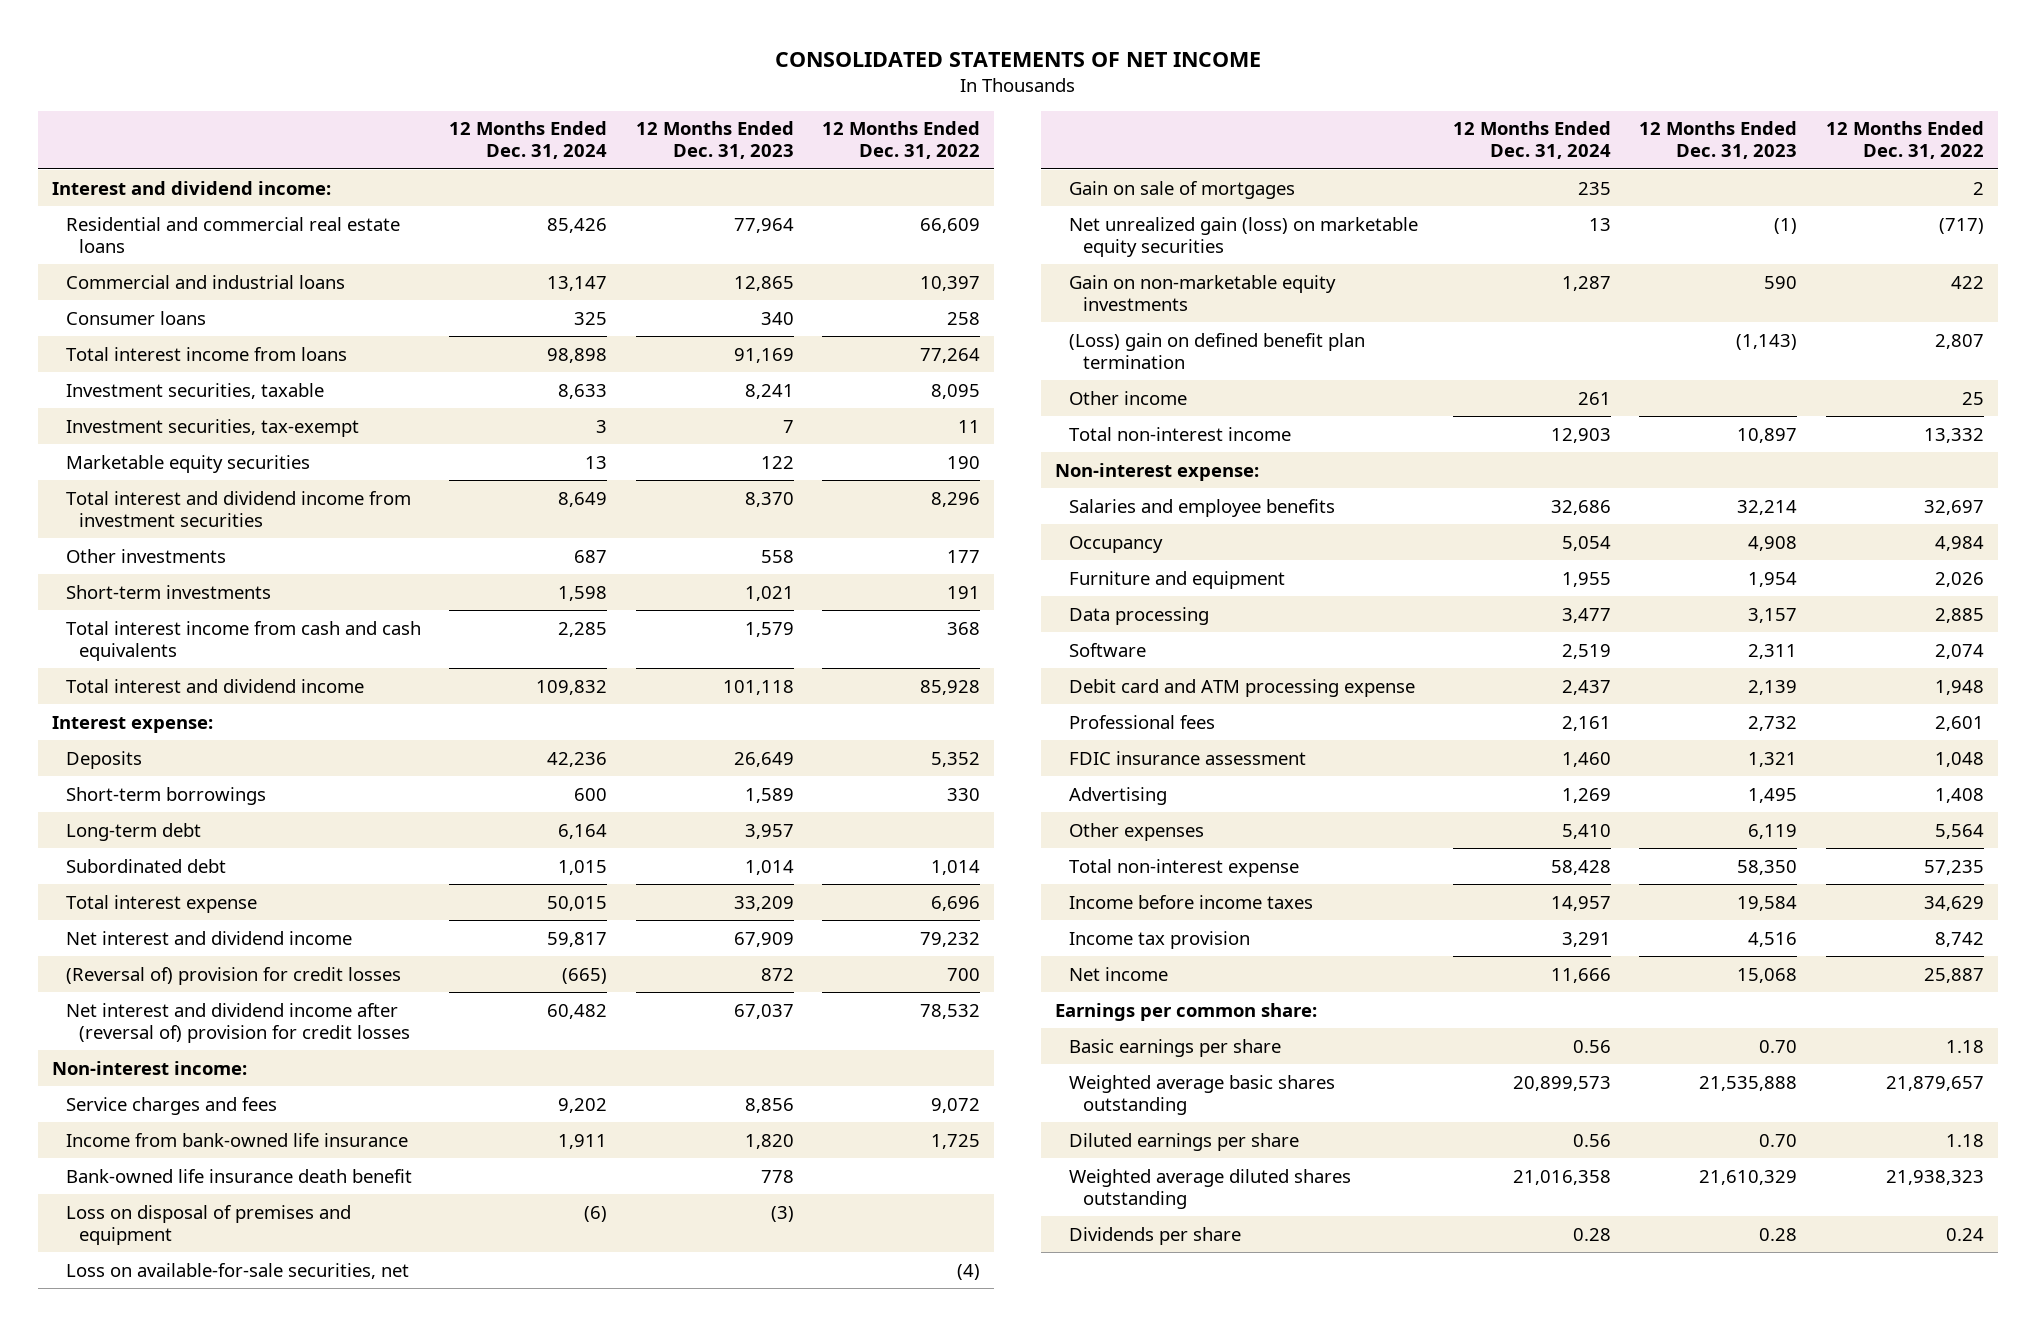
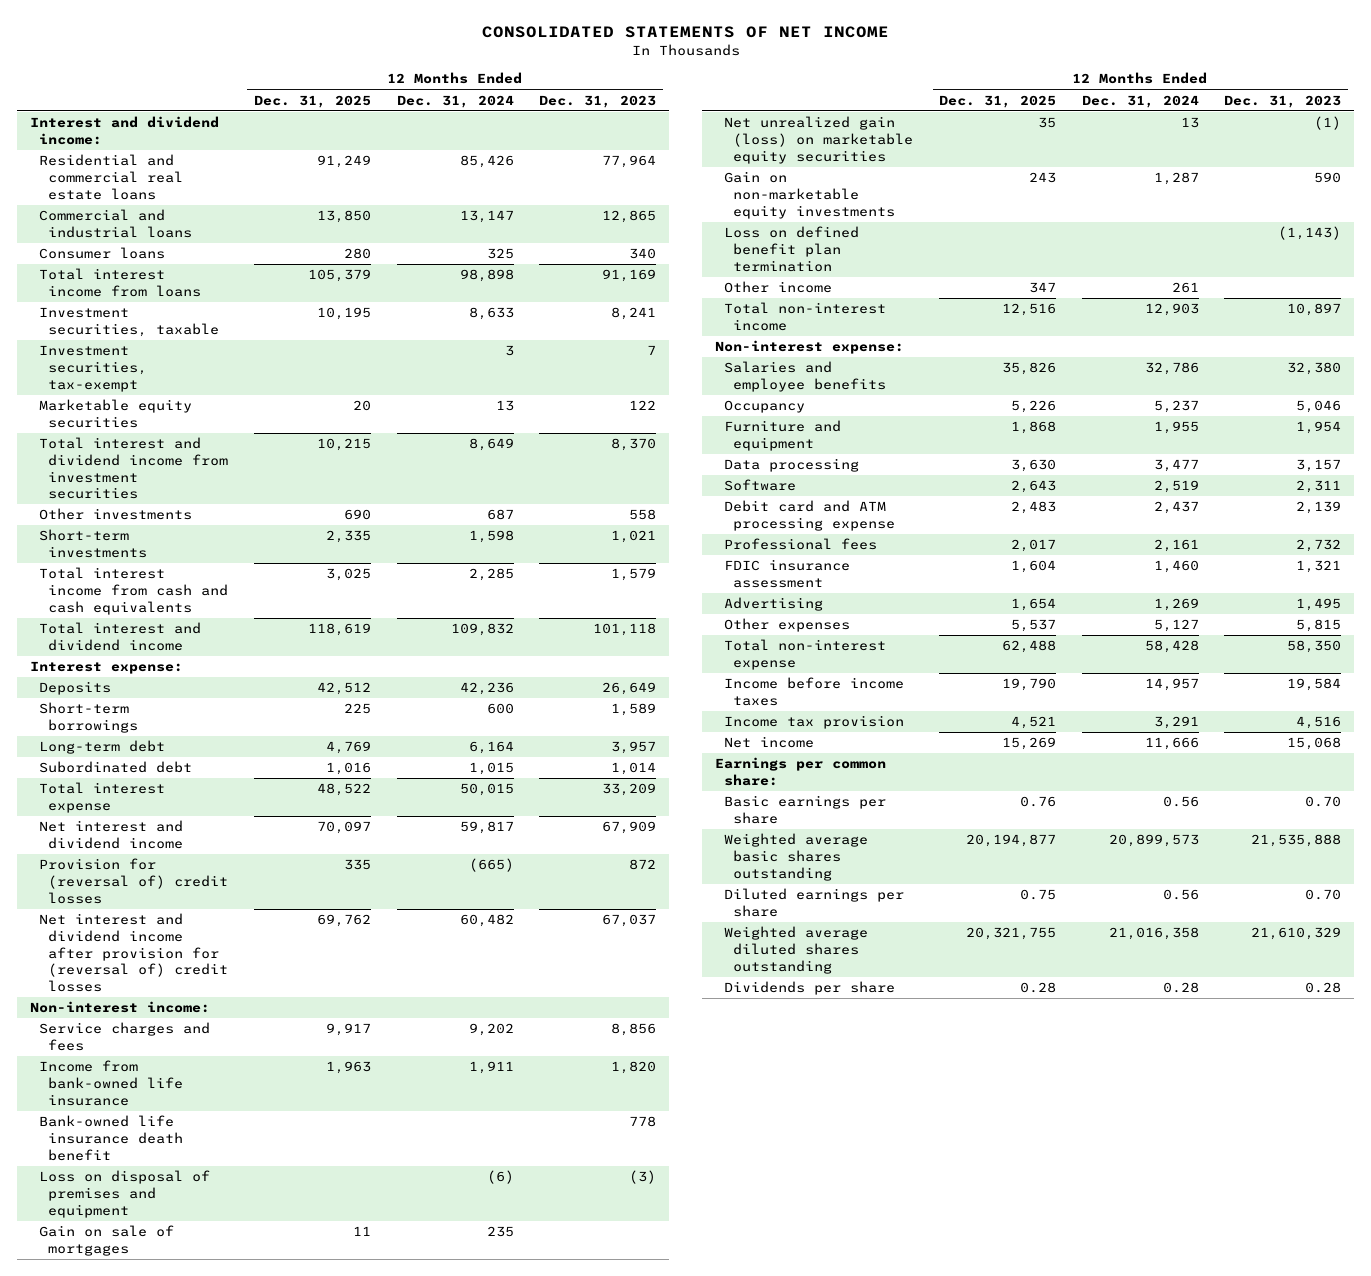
- | 12 Months Ended Dec. 31, 2024 | 12 Months Ended Dec. 31, 2023 | 12 Months Ended Dec. 31, 2022
+ | 12 Months Ended Dec. 31, 2025 | 12 Months Ended Dec. 31, 2024 | 12 Months Ended Dec. 31, 2023
- (Reversal of) provision for credit losses | (665) | 872 | 700
- Net interest and dividend income after (reversal of) provision for credit losses | 60,482 | 67,037 | 78,532
+ Provision for (reversal of) credit losses | 335 | (665) | 872
+ Net interest and dividend income after provision for (reversal of) credit losses | 69,762 | 60,482 | 67,037
- Loss on available-for-sale securities, net | | | (4)
- (Loss) gain on defined benefit plan termination | | (1,143) | 2,807
+ Loss on defined benefit plan termination | | | (1,143)
- Salaries and employee benefits | 32,686 | 32,214 | 32,697
- Occupancy | 5,054 | 4,908 | 4,984
+ Salaries and employee benefits | 35,826 | 32,786 | 32,380
+ Occupancy | 5,226 | 5,237 | 5,046
- Other expenses | 5,410 | 6,119 | 5,564
+ Other expenses | 5,537 | 5,127 | 5,815

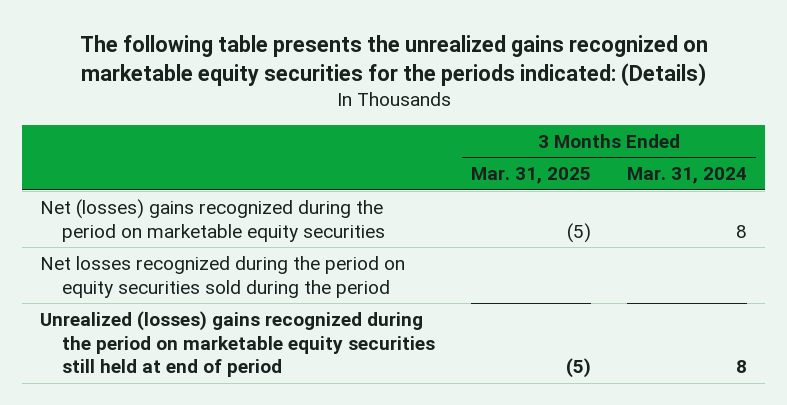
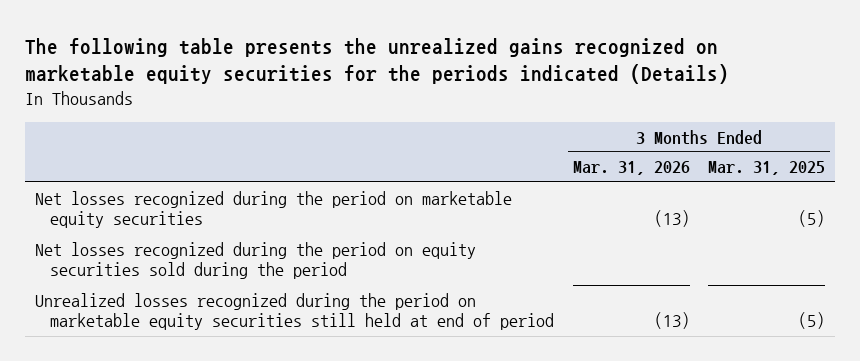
- The following table presents the unrealized gains recognized on marketable equity securities for the periods indicated: (Details)
+ The following table presents the unrealized gains recognized on marketable equity securities for the periods indicated (Details)
- | 3 Months Ended Mar. 31, 2025 | 3 Months Ended Mar. 31, 2024
+ | 3 Months Ended Mar. 31, 2026 | 3 Months Ended Mar. 31, 2025
- Net (losses) gains recognized during the period on marketable equity securities | (5) | 8
+ Net losses recognized during the period on marketable equity securities | (13) | (5)
- Unrealized (losses) gains recognized during the period on marketable equity securities still held at end of period | (5) | 8
+ Unrealized losses recognized during the period on marketable equity securities still held at end of period | (13) | (5)

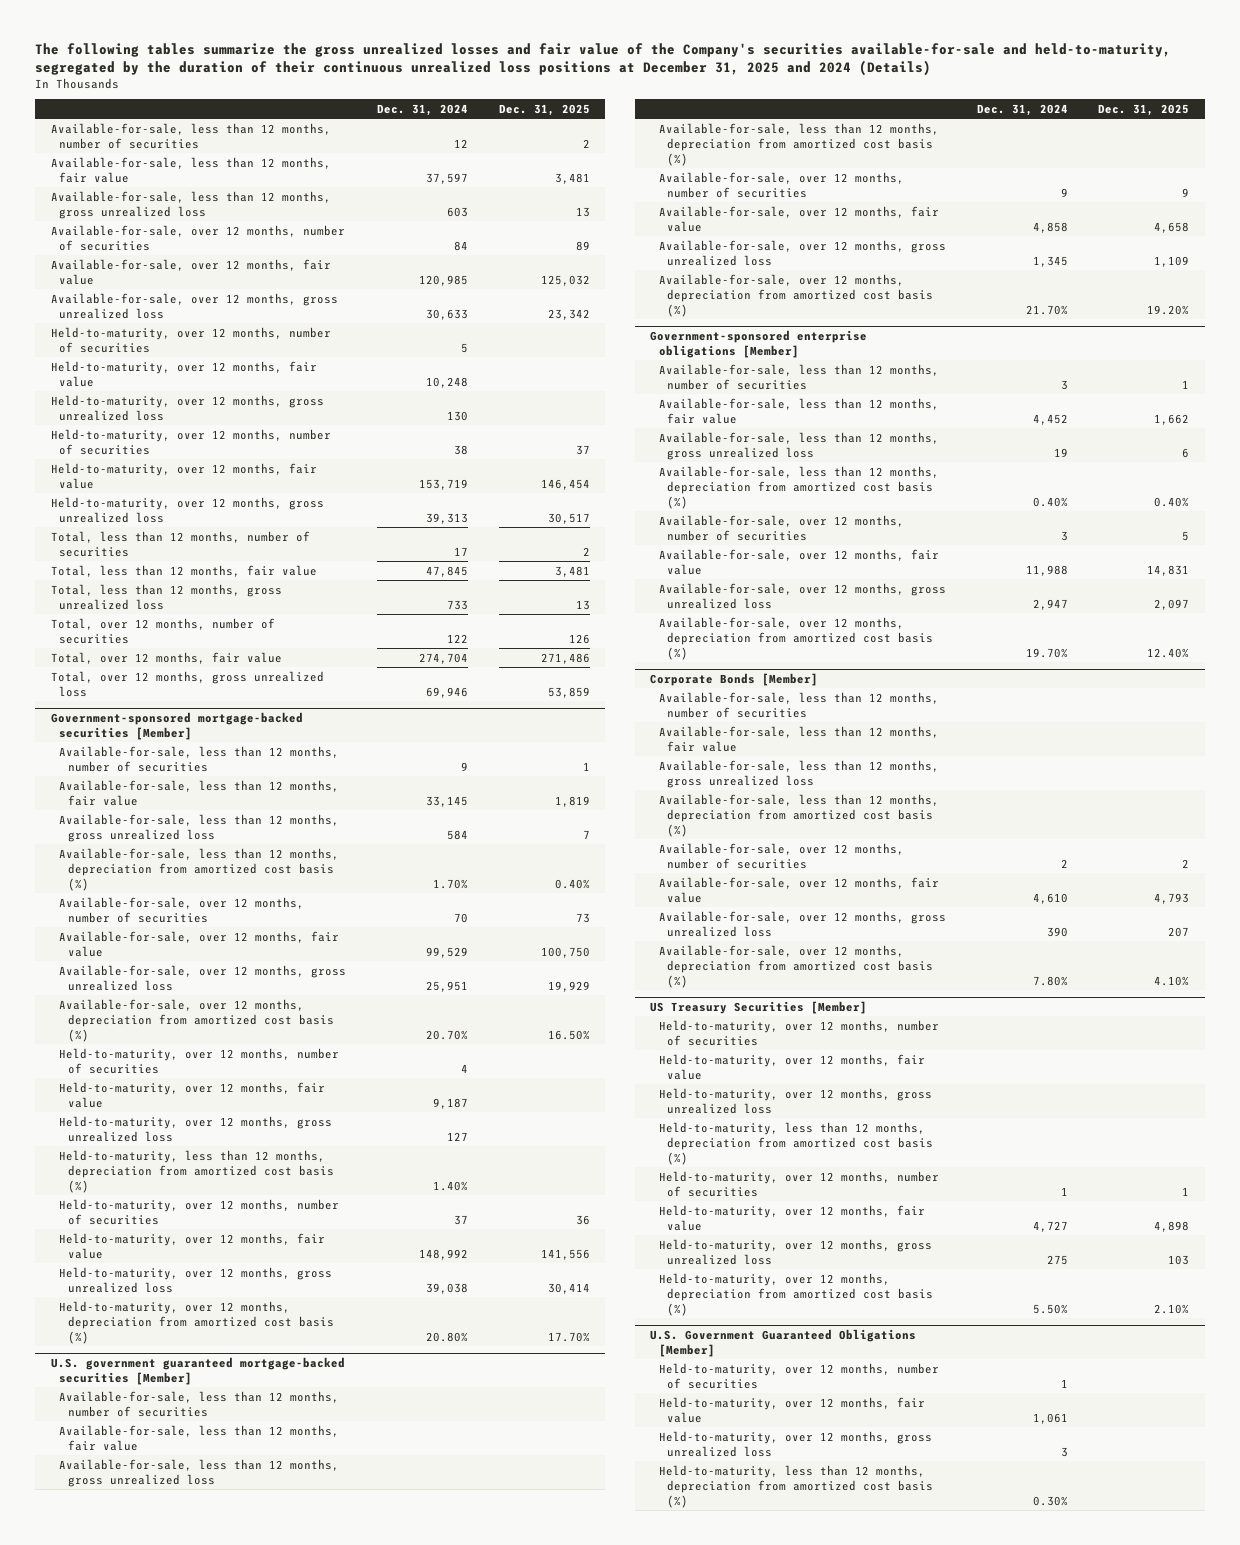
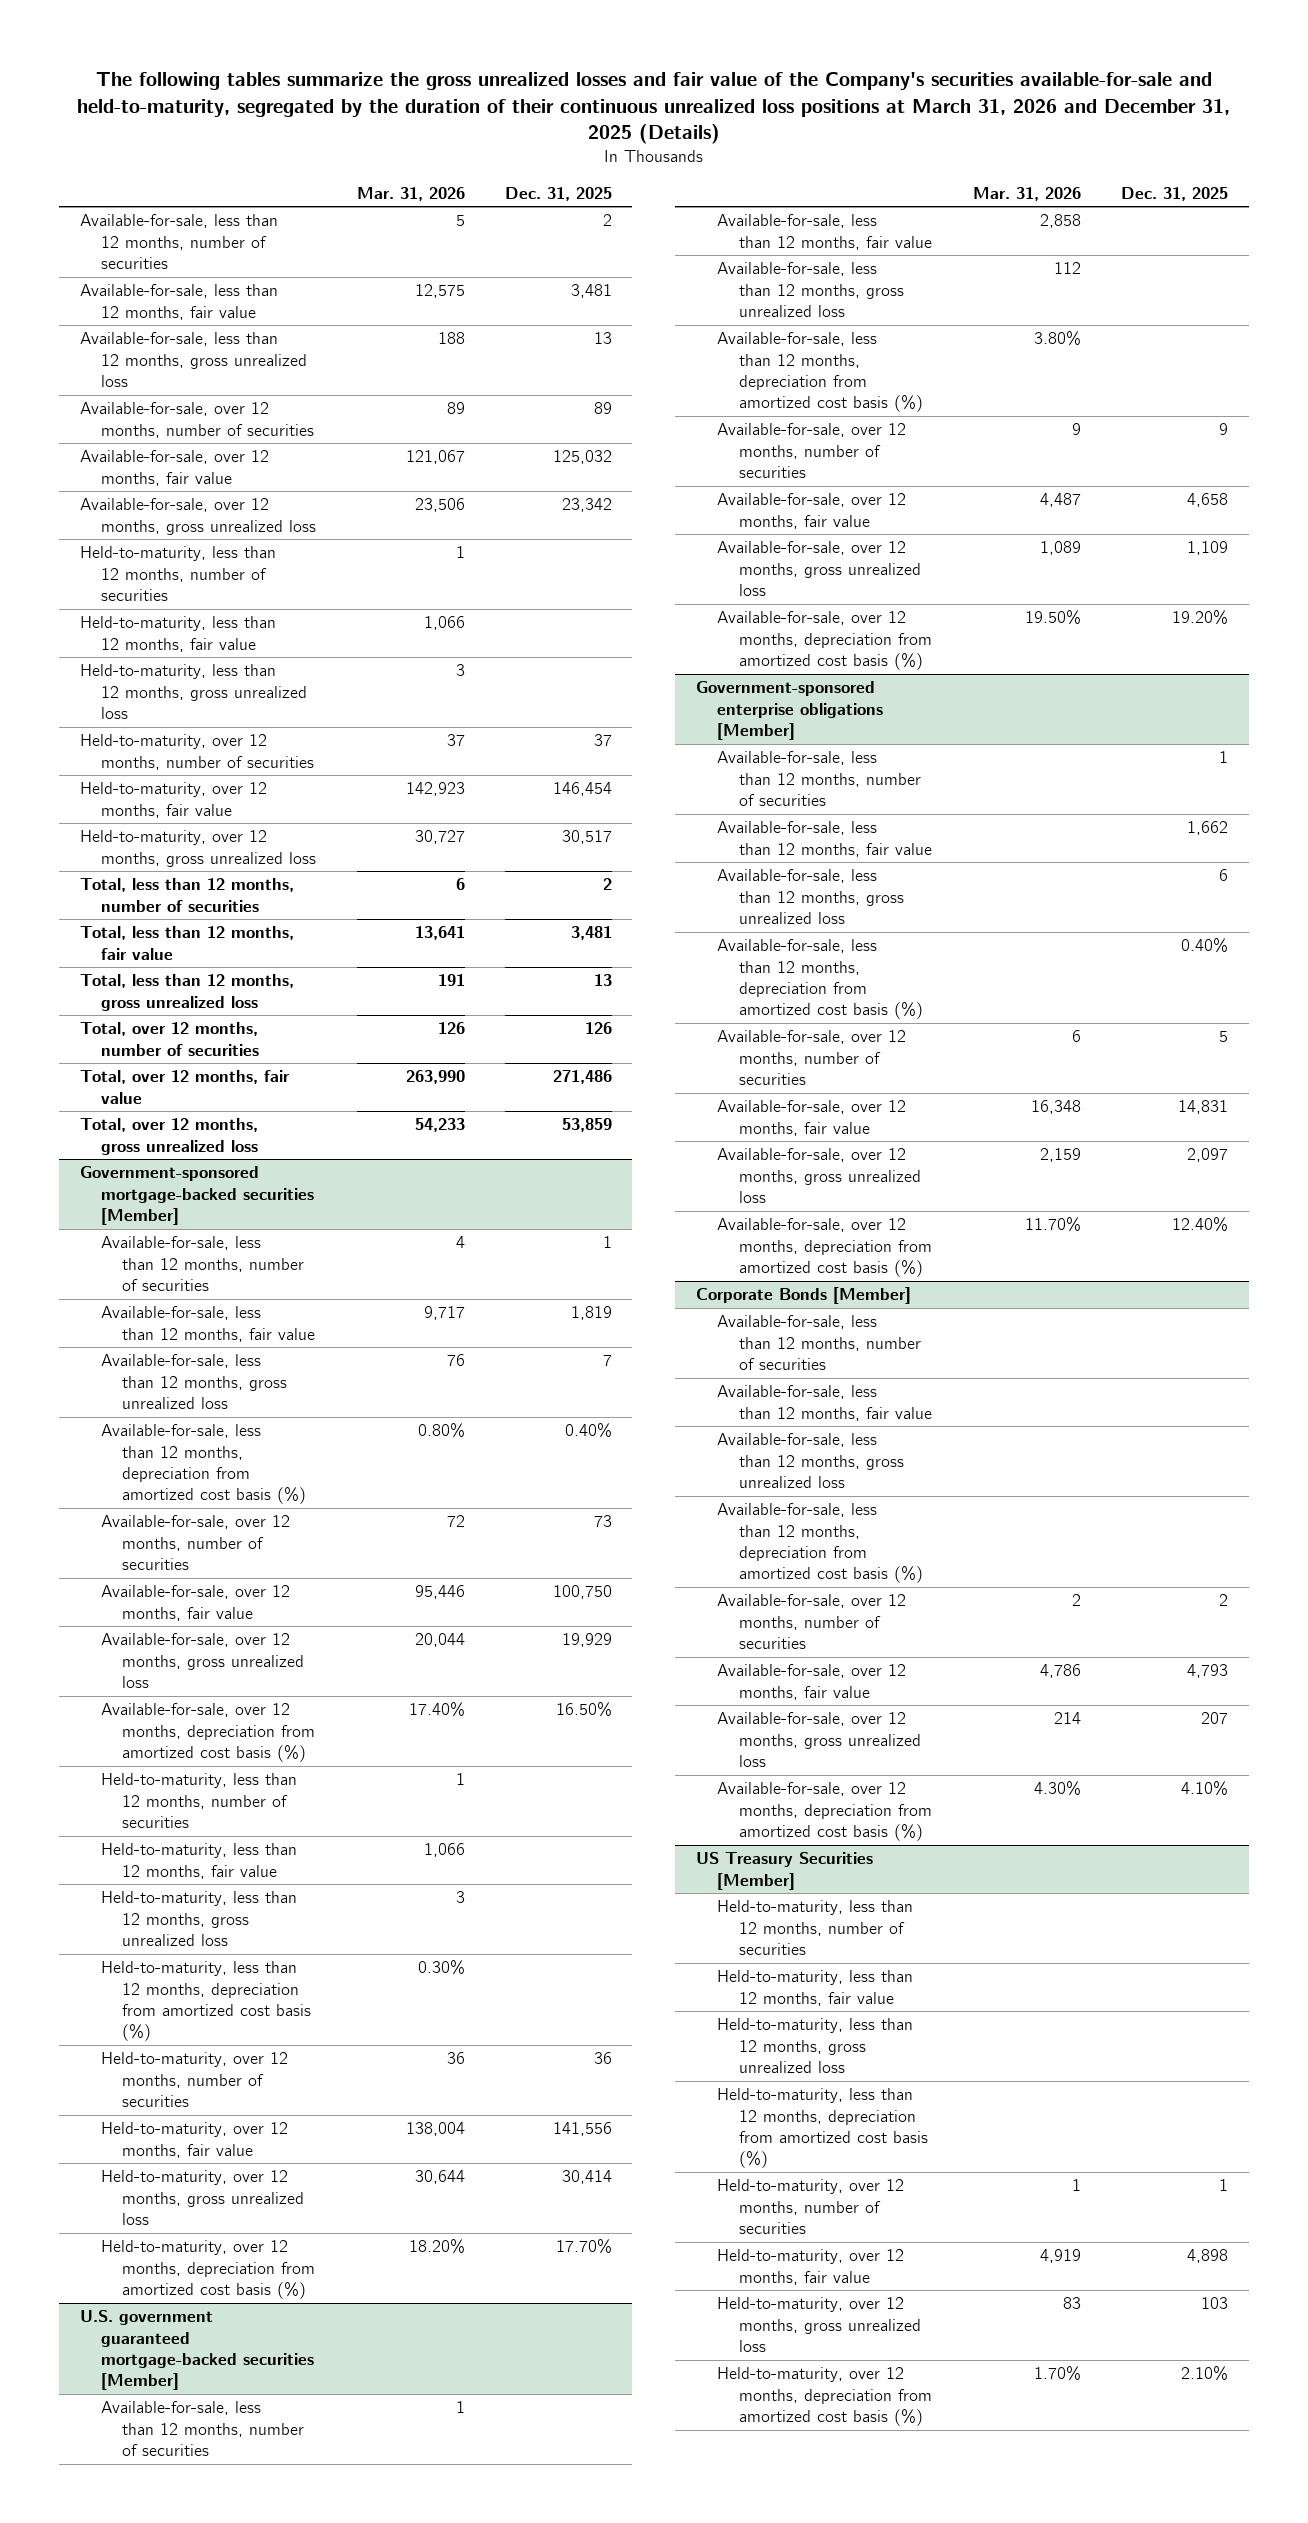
- The following tables summarize the gross unrealized losses and fair value of the Company's securities available-for-sale and held-to-maturity, segregated by the duration of their continuous unrealized loss positions at December 31, 2025 and 2024 (Details)
+ The following tables summarize the gross unrealized losses and fair value of the Company's securities available-for-sale and held-to-maturity, segregated by the duration of their continuous unrealized loss positions at March 31, 2026 and December 31, 2025 (Details)
- | Dec. 31, 2024 | Dec. 31, 2025
+ | Mar. 31, 2026 | Dec. 31, 2025
- Held-to-maturity, over 12 months, number of securities | 5 |
- Held-to-maturity, over 12 months, fair value | 10,248 |
- Held-to-maturity, over 12 months, gross unrealized loss | 130 |
+ Held-to-maturity, less than 12 months, number of securities | 1 |
+ Held-to-maturity, less than 12 months, fair value | 1,066 |
+ Held-to-maturity, less than 12 months, gross unrealized loss | 3 |
@ Government-sponsored mortgage-backed securities [Member]
- Held-to-maturity, over 12 months, number of securities | 4 |
- Held-to-maturity, over 12 months, fair value | 9,187 |
- Held-to-maturity, over 12 months, gross unrealized loss | 127 |
+ Held-to-maturity, less than 12 months, number of securities | 1 |
+ Held-to-maturity, less than 12 months, fair value | 1,066 |
+ Held-to-maturity, less than 12 months, gross unrealized loss | 3 |
@ US Treasury Securities [Member]
- Held-to-maturity, over 12 months, number of securities
- Held-to-maturity, over 12 months, fair value
- Held-to-maturity, over 12 months, gross unrealized loss
+ Held-to-maturity, less than 12 months, number of securities
+ Held-to-maturity, less than 12 months, fair value
+ Held-to-maturity, less than 12 months, gross unrealized loss
- U.S. Government Guaranteed Obligations [Member]
- Held-to-maturity, over 12 months, number of securities | 1 |
- Held-to-maturity, over 12 months, fair value | 1,061 |
- Held-to-maturity, over 12 months, gross unrealized loss | 3 |
- Held-to-maturity, less than 12 months, depreciation from amortized cost basis (%) | 0.30% |

